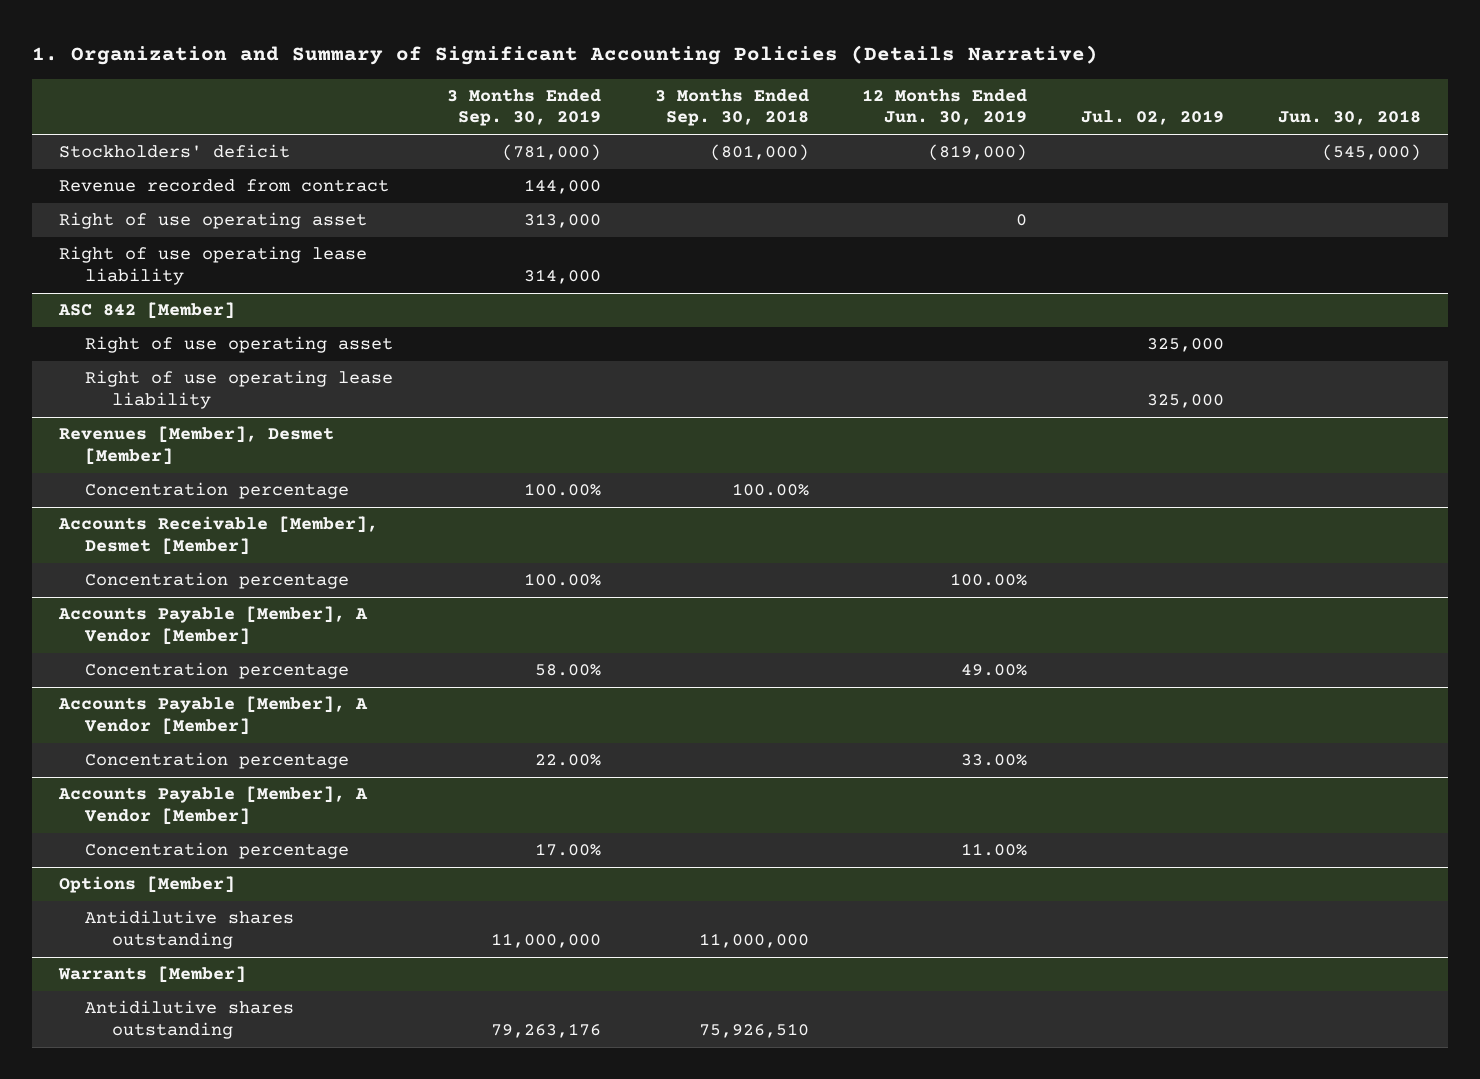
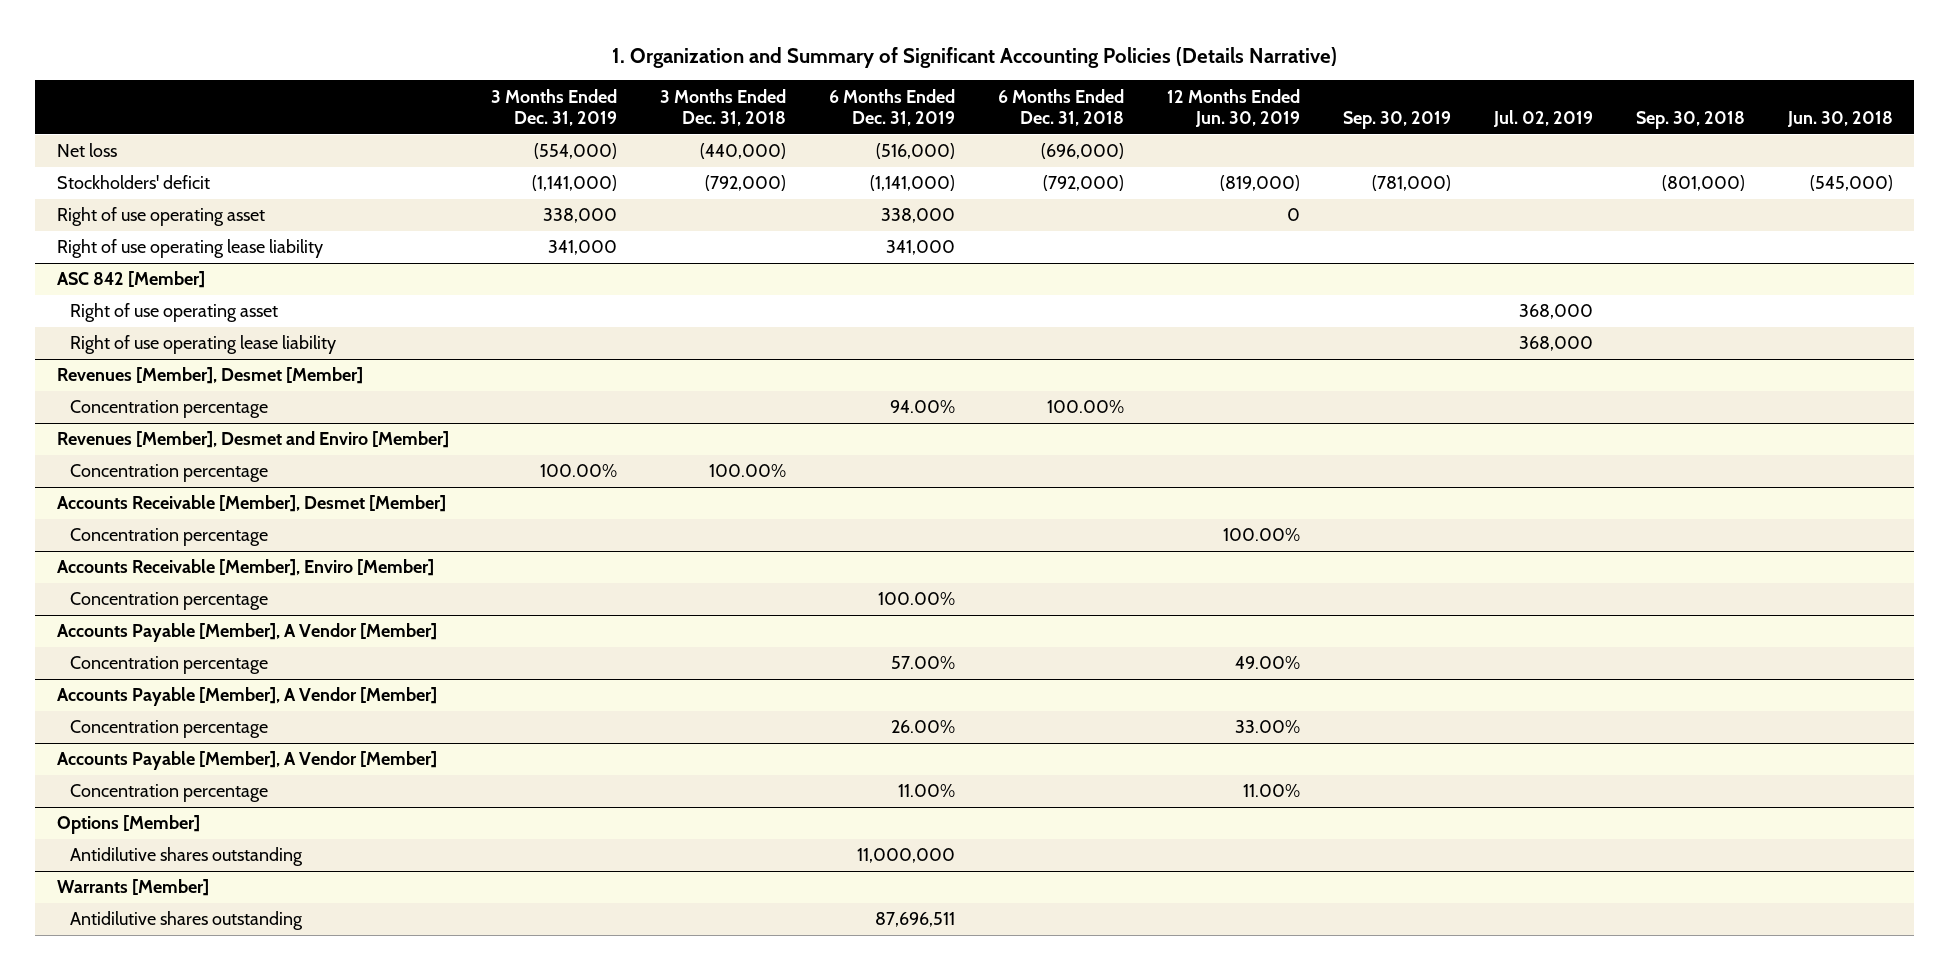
- | 3 Months Ended Sep. 30, 2019 | 3 Months Ended Sep. 30, 2018 | 12 Months Ended Jun. 30, 2019 | Jul. 02, 2019 | Jun. 30, 2018
+ | 3 Months Ended Dec. 31, 2019 | 3 Months Ended Dec. 31, 2018 | 6 Months Ended Dec. 31, 2019 | 6 Months Ended Dec. 31, 2018 | 12 Months Ended Jun. 30, 2019 | Sep. 30, 2019 | Jul. 02, 2019 | Sep. 30, 2018 | Jun. 30, 2018
+ Net loss | (554,000) | (440,000) | (516,000) | (696,000) | | | | |
- Revenue recorded from contract | 144,000 | | | |
@ ASC 842 [Member]
- Right of use operating asset | | | | 325,000 |
- Right of use operating lease liability | | | | 325,000 |
+ Right of use operating asset | | | | | | | 368,000 | |
+ Right of use operating lease liability | | | | | | | 368,000 | |
+ Revenues [Member], Desmet and Enviro [Member]
+ Concentration percentage | 100.00% | 100.00% | | | | | | |
+ Accounts Receivable [Member], Enviro [Member]
+ Concentration percentage | | | 100.00% | | | | | |

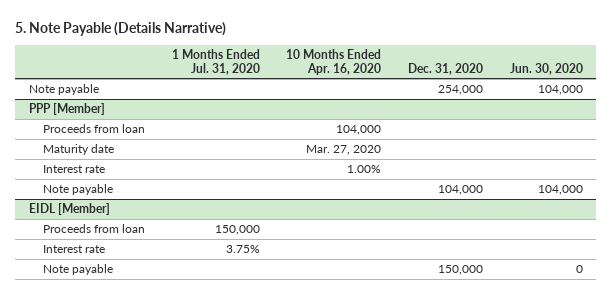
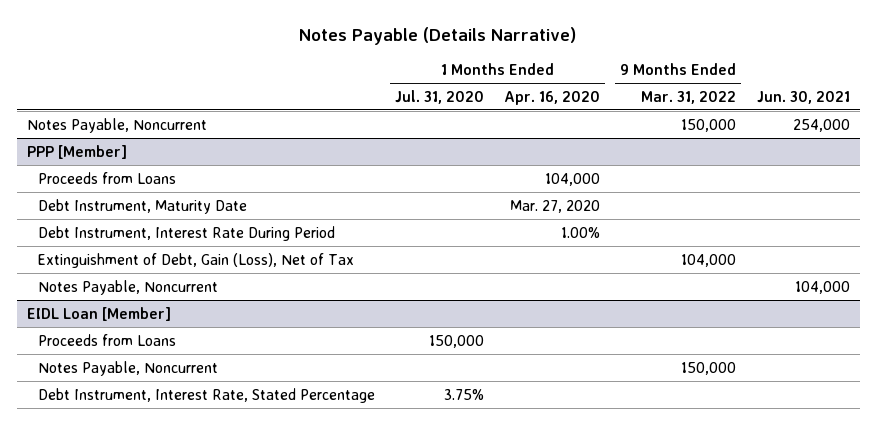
- 5. Note Payable (Details Narrative)
+ Notes Payable (Details Narrative)
- | 1 Months Ended Jul. 31, 2020 | 10 Months Ended Apr. 16, 2020 | Dec. 31, 2020 | Jun. 30, 2020
+ | 1 Months Ended Jul. 31, 2020 | 1 Months Ended Apr. 16, 2020 | 9 Months Ended Mar. 31, 2022 | Jun. 30, 2021
- Note payable | | | 254,000 | 104,000
+ Notes Payable, Noncurrent | | | 150,000 | 254,000
@ PPP [Member]
- Proceeds from loan | | 104,000 | |
- Maturity date | | Mar. 27, 2020 | |
- Interest rate | | 1.00% | |
- Note payable | | | 104,000 | 104,000
- EIDL [Member]
- Proceeds from loan | 150,000 | | |
- Interest rate | 3.75% | | |
- Note payable | | | 150,000 | 0
@ PPP [Member]
+ Proceeds from Loans | | 104,000 | |
+ Debt Instrument, Maturity Date | | Mar. 27, 2020 | |
+ Debt Instrument, Interest Rate During Period | | 1.00% | |
+ Extinguishment of Debt, Gain (Loss), Net of Tax | | | 104,000 |
+ Notes Payable, Noncurrent | | | | 104,000
+ EIDL Loan [Member]
+ Proceeds from Loans | 150,000 | | |
+ Notes Payable, Noncurrent | | | 150,000 |
+ Debt Instrument, Interest Rate, Stated Percentage | 3.75% | | |

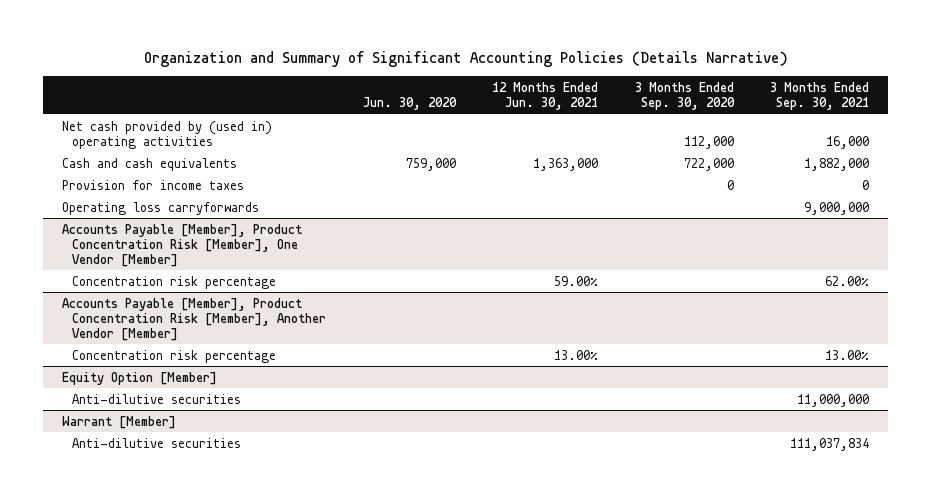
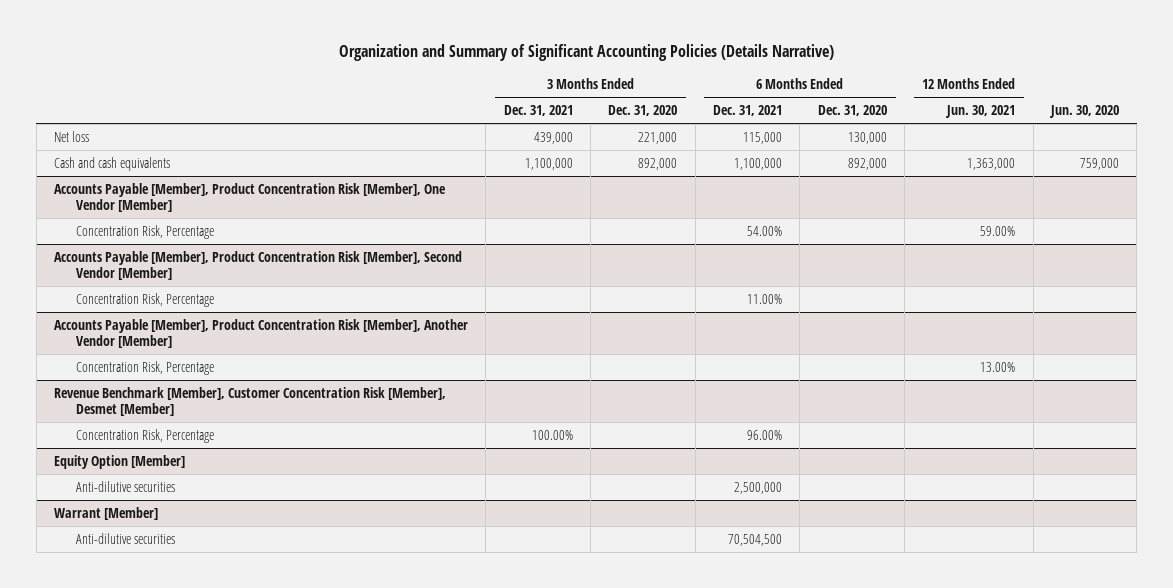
- | Jun. 30, 2020 | 12 Months Ended Jun. 30, 2021 | 3 Months Ended Sep. 30, 2020 | 3 Months Ended Sep. 30, 2021
+ | 3 Months Ended Dec. 31, 2021 | 3 Months Ended Dec. 31, 2020 | 6 Months Ended Dec. 31, 2021 | 6 Months Ended Dec. 31, 2020 | 12 Months Ended Jun. 30, 2021 | Jun. 30, 2020
- Net cash provided by (used in) operating activities | | | 112,000 | 16,000
+ Net loss | 439,000 | 221,000 | 115,000 | 130,000 | |
- Provision for income taxes | | | 0 | 0
- Operating loss carryforwards | | | | 9,000,000
@ Accounts Payable [Member], Product Concentration Risk [Member], One Vendor [Member]
- Concentration risk percentage | | 59.00% | | 62.00%
+ Concentration Risk, Percentage | | | 54.00% | | 59.00% |
+ Accounts Payable [Member], Product Concentration Risk [Member], Second Vendor [Member]
+ Concentration Risk, Percentage | | | 11.00% | | |
@ Accounts Payable [Member], Product Concentration Risk [Member], Another Vendor [Member]
- Concentration risk percentage | | 13.00% | | 13.00%
+ Concentration Risk, Percentage | | | | | 13.00% |
+ Revenue Benchmark [Member], Customer Concentration Risk [Member], Desmet [Member]
+ Concentration Risk, Percentage | 100.00% | | 96.00% | | |

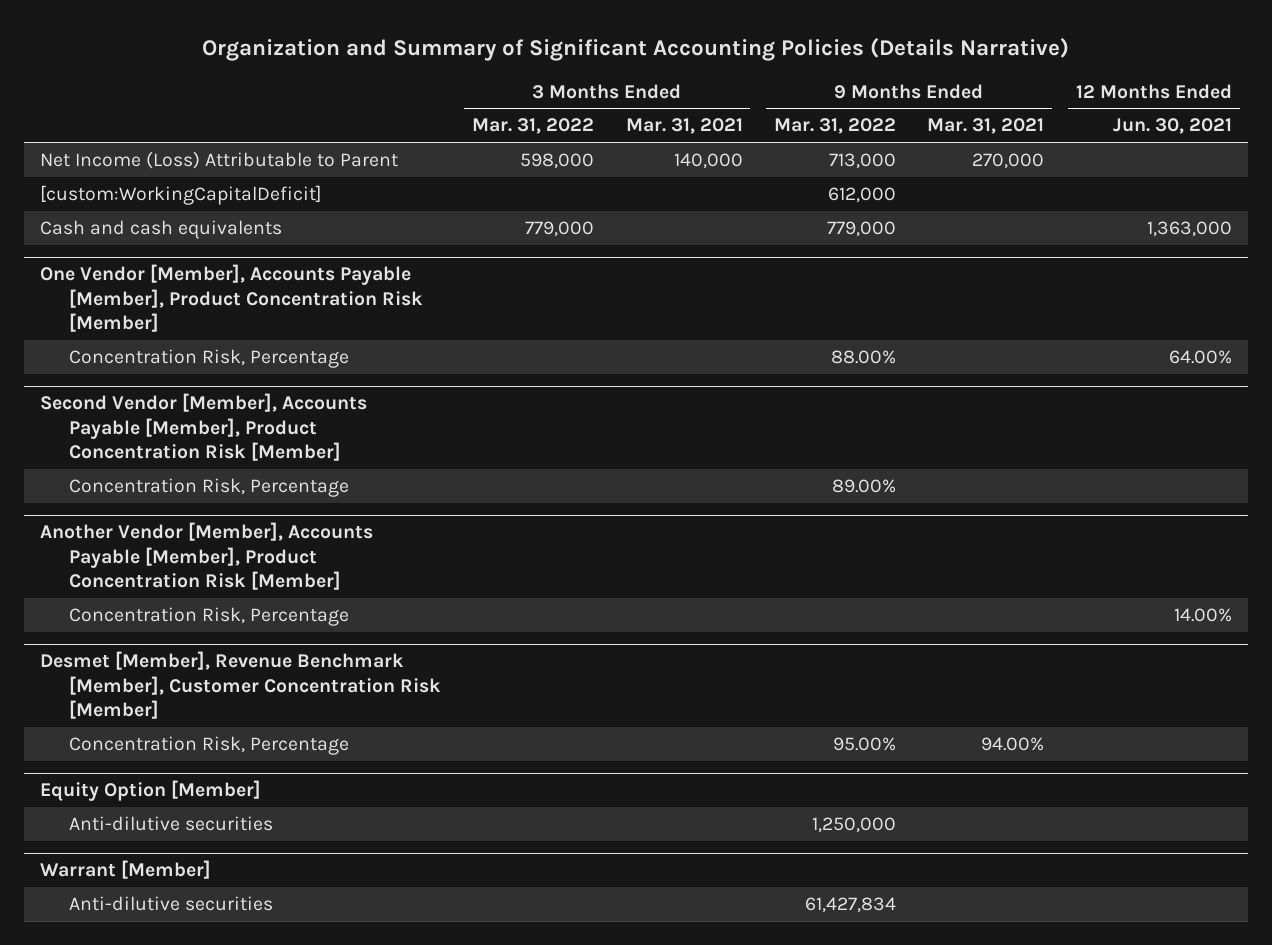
- | 3 Months Ended Dec. 31, 2021 | 3 Months Ended Dec. 31, 2020 | 6 Months Ended Dec. 31, 2021 | 6 Months Ended Dec. 31, 2020 | 12 Months Ended Jun. 30, 2021 | Jun. 30, 2020
+ | 3 Months Ended Mar. 31, 2022 | 3 Months Ended Mar. 31, 2021 | 9 Months Ended Mar. 31, 2022 | 9 Months Ended Mar. 31, 2021 | 12 Months Ended Jun. 30, 2021
- Net loss | 439,000 | 221,000 | 115,000 | 130,000 | |
+ Net Income (Loss) Attributable to Parent | 598,000 | 140,000 | 713,000 | 270,000 |
+ [custom:WorkingCapitalDeficit] | | | 612,000 | |
- Accounts Payable [Member], Product Concentration Risk [Member], One Vendor [Member]
- Concentration Risk, Percentage | | | 54.00% | | 59.00% |
- Accounts Payable [Member], Product Concentration Risk [Member], Second Vendor [Member]
+ One Vendor [Member], Accounts Payable [Member], Product Concentration Risk [Member]
+ Concentration Risk, Percentage | | | 88.00% | | 64.00%
+ Second Vendor [Member], Accounts Payable [Member], Product Concentration Risk [Member]
- Accounts Payable [Member], Product Concentration Risk [Member], Another Vendor [Member]
- Concentration Risk, Percentage | | | | | 13.00% |
- Revenue Benchmark [Member], Customer Concentration Risk [Member], Desmet [Member]
+ Another Vendor [Member], Accounts Payable [Member], Product Concentration Risk [Member]
+ Concentration Risk, Percentage | | | | | 14.00%
+ Desmet [Member], Revenue Benchmark [Member], Customer Concentration Risk [Member]

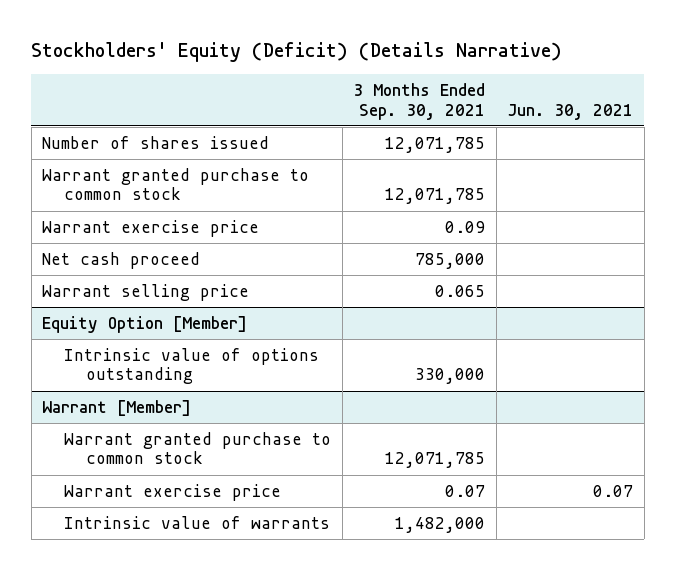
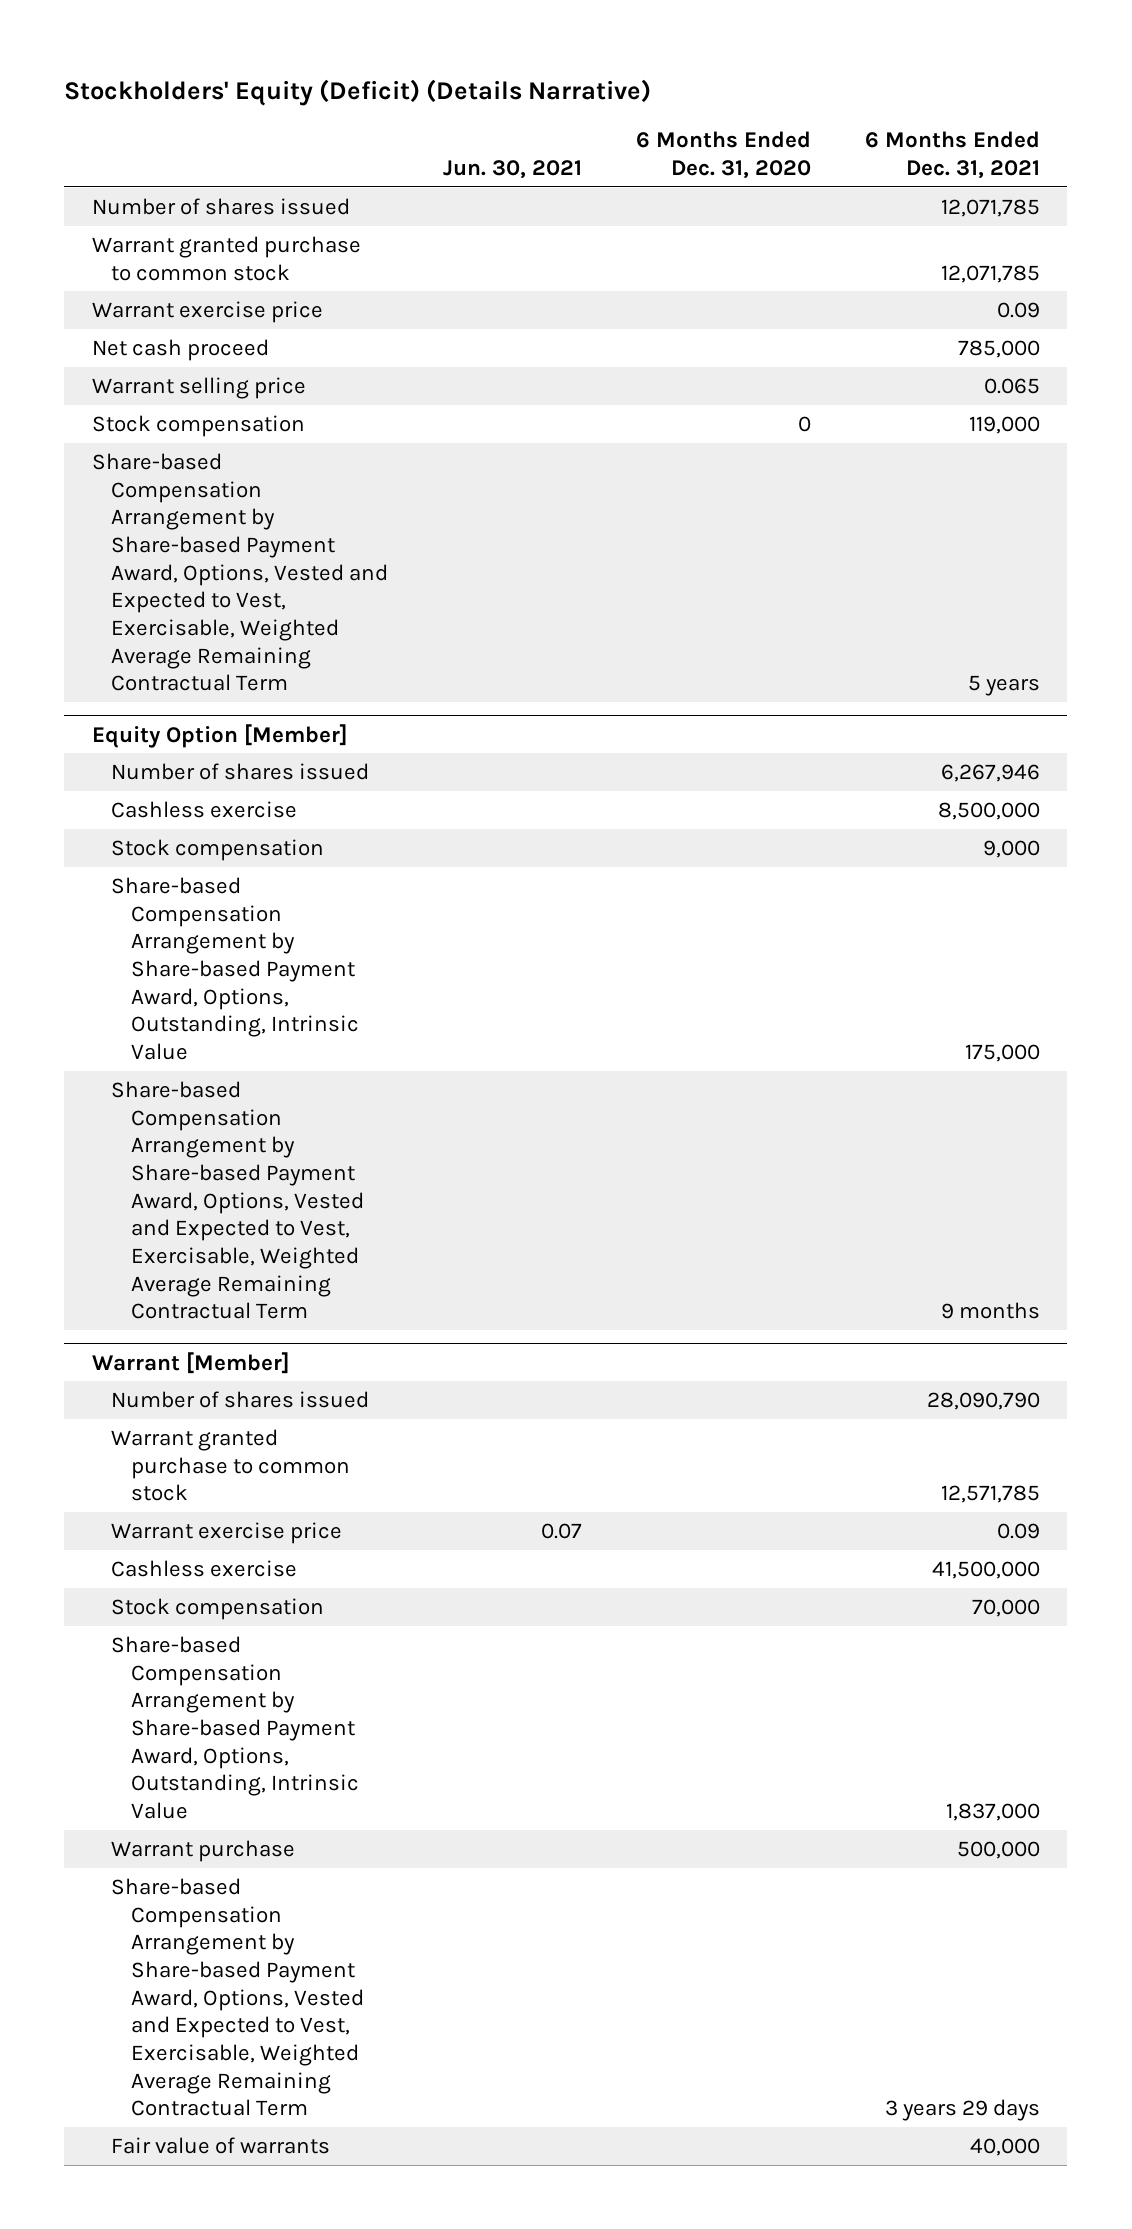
- | 3 Months Ended Sep. 30, 2021 | Jun. 30, 2021
+ | Jun. 30, 2021 | 6 Months Ended Dec. 31, 2020 | 6 Months Ended Dec. 31, 2021
+ Stock compensation | | 0 | 119,000
+ Share-based Compensation Arrangement by Share-based Payment Award, Options, Vested and Expected to Vest, Exercisable, Weighted Average Remaining Contractual Term | | | 5 years
@ Equity Option [Member]
- Intrinsic value of options outstanding | 330,000 |
+ Number of shares issued | | | 6,267,946
+ Cashless exercise | | | 8,500,000
+ Stock compensation | | | 9,000
+ Share-based Compensation Arrangement by Share-based Payment Award, Options, Outstanding, Intrinsic Value | | | 175,000
+ Share-based Compensation Arrangement by Share-based Payment Award, Options, Vested and Expected to Vest, Exercisable, Weighted Average Remaining Contractual Term | | | 9 months
@ Warrant [Member]
+ Number of shares issued | | | 28,090,790
- Intrinsic value of warrants | 1,482,000 |
+ Cashless exercise | | | 41,500,000
+ Stock compensation | | | 70,000
+ Share-based Compensation Arrangement by Share-based Payment Award, Options, Outstanding, Intrinsic Value | | | 1,837,000
+ Warrant purchase | | | 500,000
+ Share-based Compensation Arrangement by Share-based Payment Award, Options, Vested and Expected to Vest, Exercisable, Weighted Average Remaining Contractual Term | | | 3 years 29 days
+ Fair value of warrants | | | 40,000

